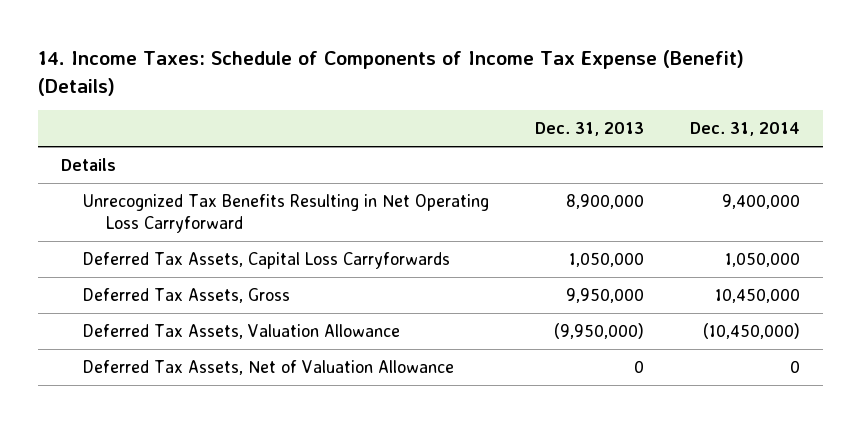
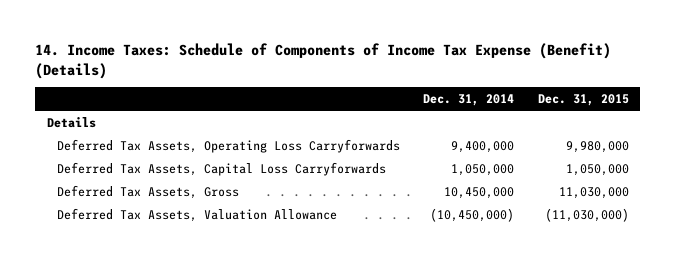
- | Dec. 31, 2013 | Dec. 31, 2014
+ | Dec. 31, 2014 | Dec. 31, 2015
- Unrecognized Tax Benefits Resulting in Net Operating Loss Carryforward | 8,900,000 | 9,400,000
+ Deferred Tax Assets, Operating Loss Carryforwards | 9,400,000 | 9,980,000
- Deferred Tax Assets, Net of Valuation Allowance | 0 | 0

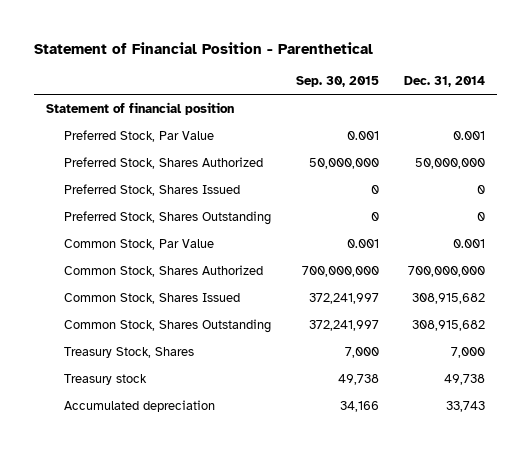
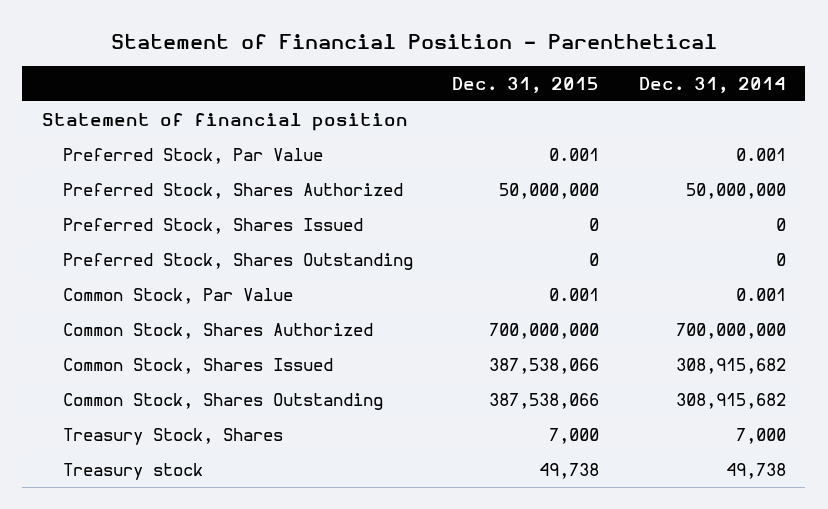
- | Sep. 30, 2015 | Dec. 31, 2014
+ | Dec. 31, 2015 | Dec. 31, 2014
- Accumulated depreciation | 34,166 | 33,743

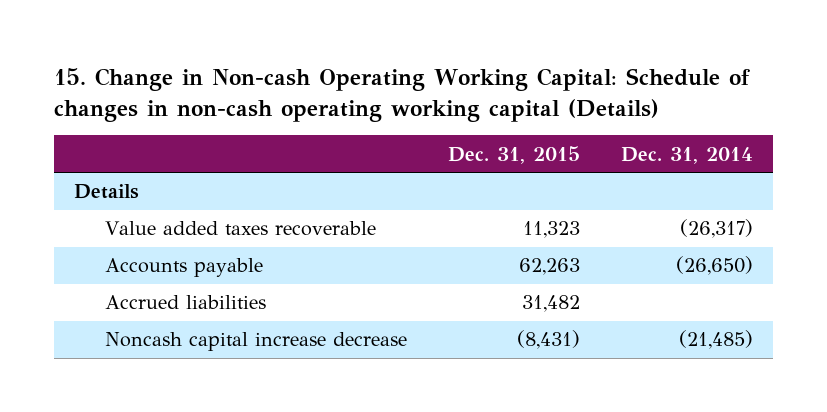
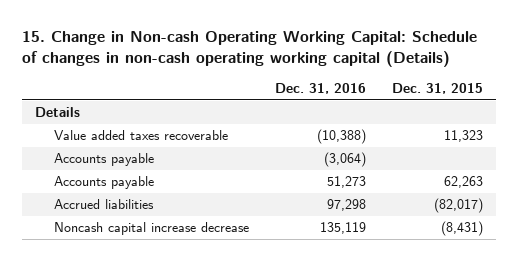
- | Dec. 31, 2015 | Dec. 31, 2014
+ | Dec. 31, 2016 | Dec. 31, 2015
+ Accounts payable | (3,064) |
- Accrued liabilities | 31,482 |
+ Accrued liabilities | 97,298 | (82,017)

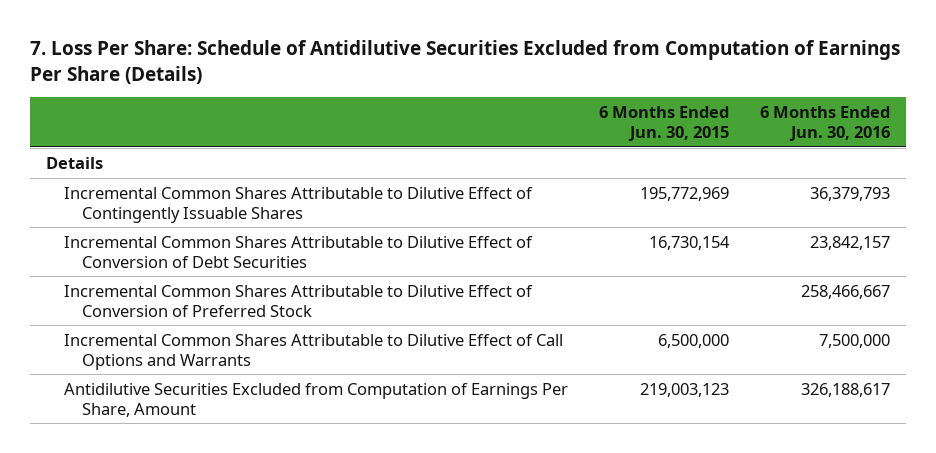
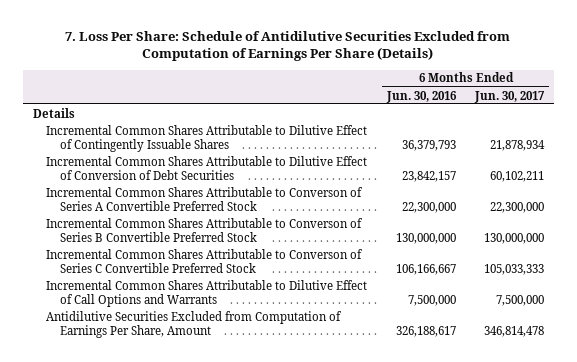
- | 6 Months Ended Jun. 30, 2015 | 6 Months Ended Jun. 30, 2016
+ | 6 Months Ended Jun. 30, 2016 | 6 Months Ended Jun. 30, 2017
- Incremental Common Shares Attributable to Dilutive Effect of Conversion of Preferred Stock | | 258,466,667
+ Incremental Common Shares Attributable to Converson of Series A Convertible Preferred Stock | 22,300,000 | 22,300,000
+ Incremental Common Shares Attributable to Converson of Series B Convertible Preferred Stock | 130,000,000 | 130,000,000
+ Incremental Common Shares Attributable to Converson of Series C Convertible Preferred Stock | 106,166,667 | 105,033,333

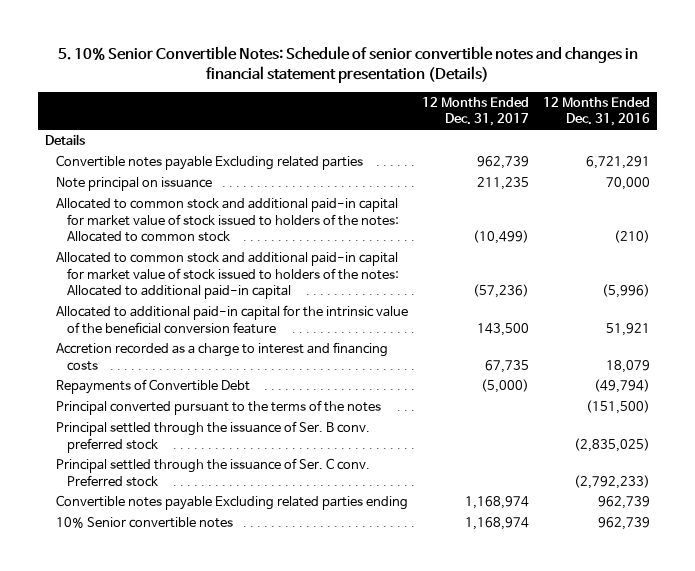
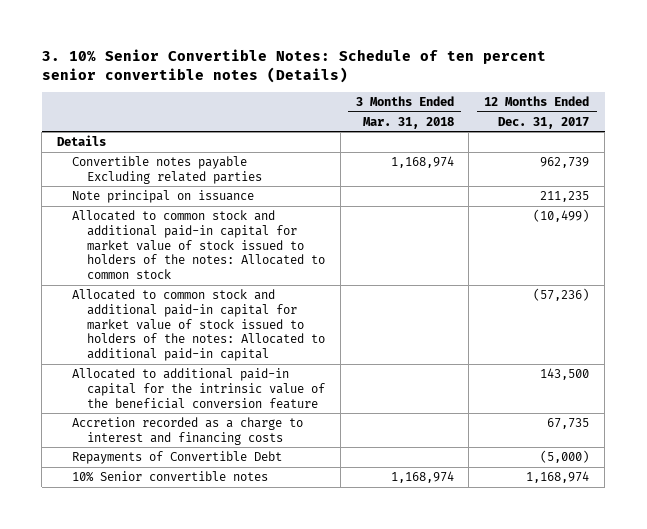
- 5. 10% Senior Convertible Notes: Schedule of senior convertible notes and changes in financial statement presentation (Details)
+ 3. 10% Senior Convertible Notes: Schedule of ten percent senior convertible notes (Details)
- | 12 Months Ended Dec. 31, 2017 | 12 Months Ended Dec. 31, 2016
+ | 3 Months Ended Mar. 31, 2018 | 12 Months Ended Dec. 31, 2017
- Principal converted pursuant to the terms of the notes | | (151,500)
- Principal settled through the issuance of Ser. B conv. preferred stock | | (2,835,025)
- Principal settled through the issuance of Ser. C conv. Preferred stock | | (2,792,233)
- Convertible notes payable Excluding related parties ending | 1,168,974 | 962,739

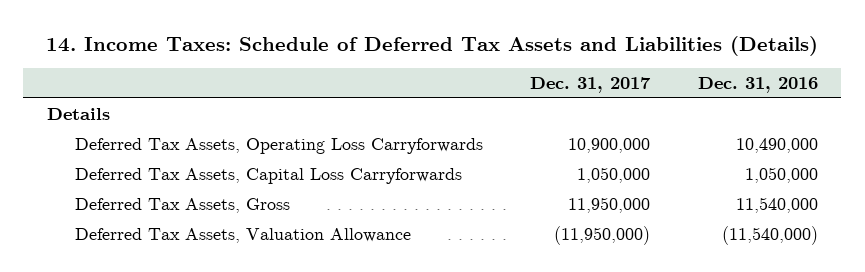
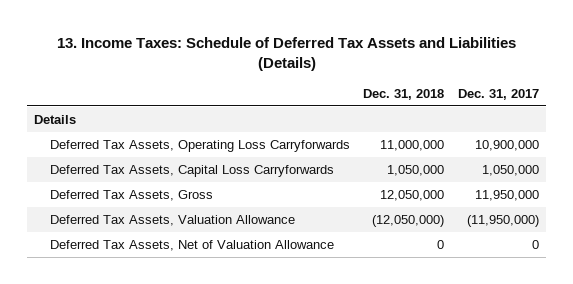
- 14. Income Taxes: Schedule of Deferred Tax Assets and Liabilities (Details)
+ 13. Income Taxes: Schedule of Deferred Tax Assets and Liabilities (Details)
- | Dec. 31, 2017 | Dec. 31, 2016
+ | Dec. 31, 2018 | Dec. 31, 2017
+ Deferred Tax Assets, Net of Valuation Allowance | 0 | 0

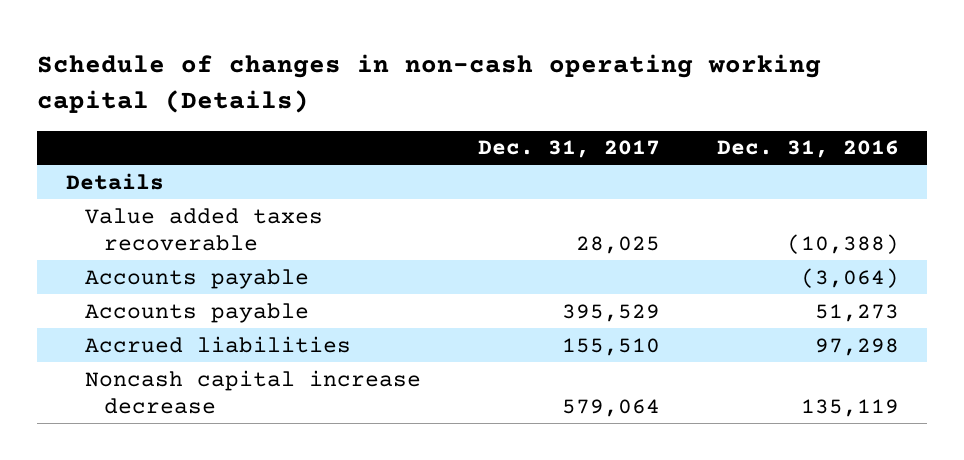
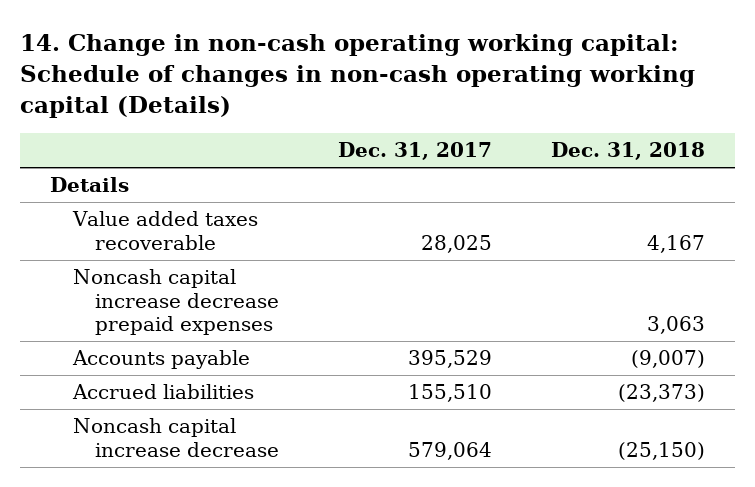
- Schedule of changes in non-cash operating working capital (Details)
+ 14. Change in non-cash operating working capital: Schedule of changes in non-cash operating working capital (Details)
- | Dec. 31, 2017 | Dec. 31, 2016
+ | Dec. 31, 2017 | Dec. 31, 2018
- Accounts payable | | (3,064)
+ Noncash capital increase decrease prepaid expenses | | 3,063

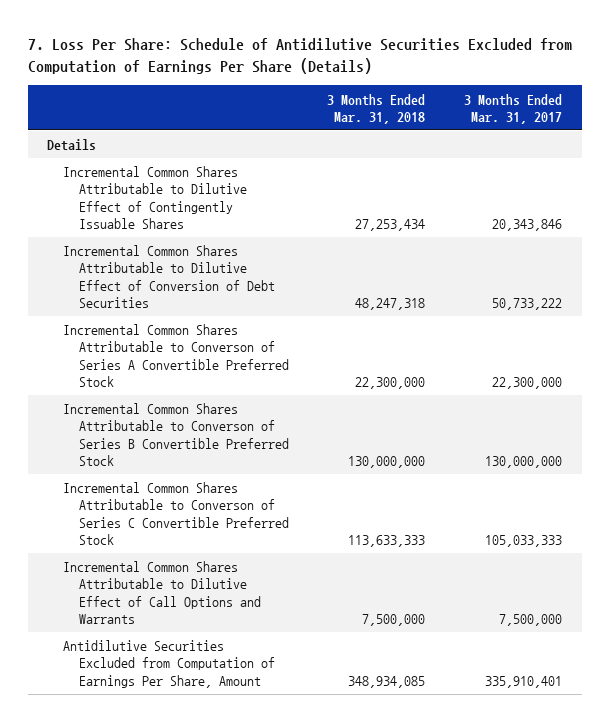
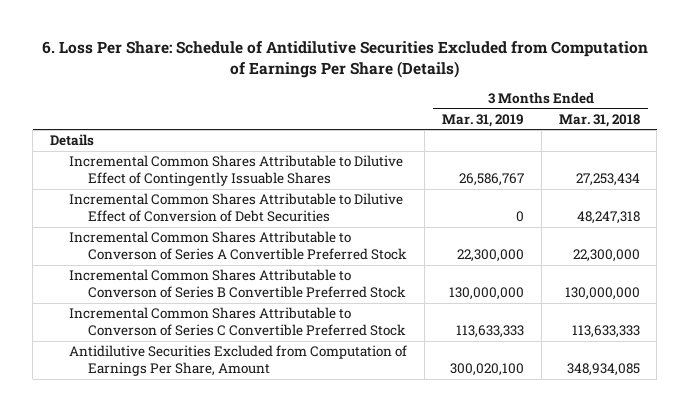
- 7. Loss Per Share: Schedule of Antidilutive Securities Excluded from Computation of Earnings Per Share (Details)
+ 6. Loss Per Share: Schedule of Antidilutive Securities Excluded from Computation of Earnings Per Share (Details)
- | 3 Months Ended Mar. 31, 2018 | 3 Months Ended Mar. 31, 2017
+ | 3 Months Ended Mar. 31, 2019 | 3 Months Ended Mar. 31, 2018
- Incremental Common Shares Attributable to Dilutive Effect of Call Options and Warrants | 7,500,000 | 7,500,000

